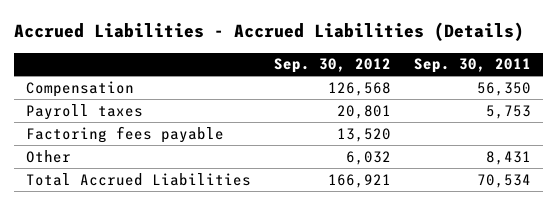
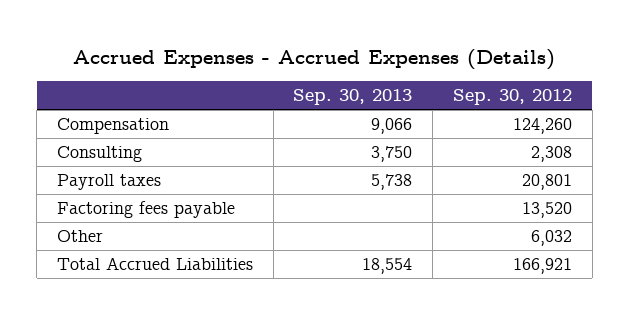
- Accrued Liabilities - Accrued Liabilities (Details)
+ Accrued Expenses - Accrued Expenses (Details)
- | Sep. 30, 2012 | Sep. 30, 2011
+ | Sep. 30, 2013 | Sep. 30, 2012
- Compensation | 126,568 | 56,350
+ Compensation | 9,066 | 124,260
+ Consulting | 3,750 | 2,308

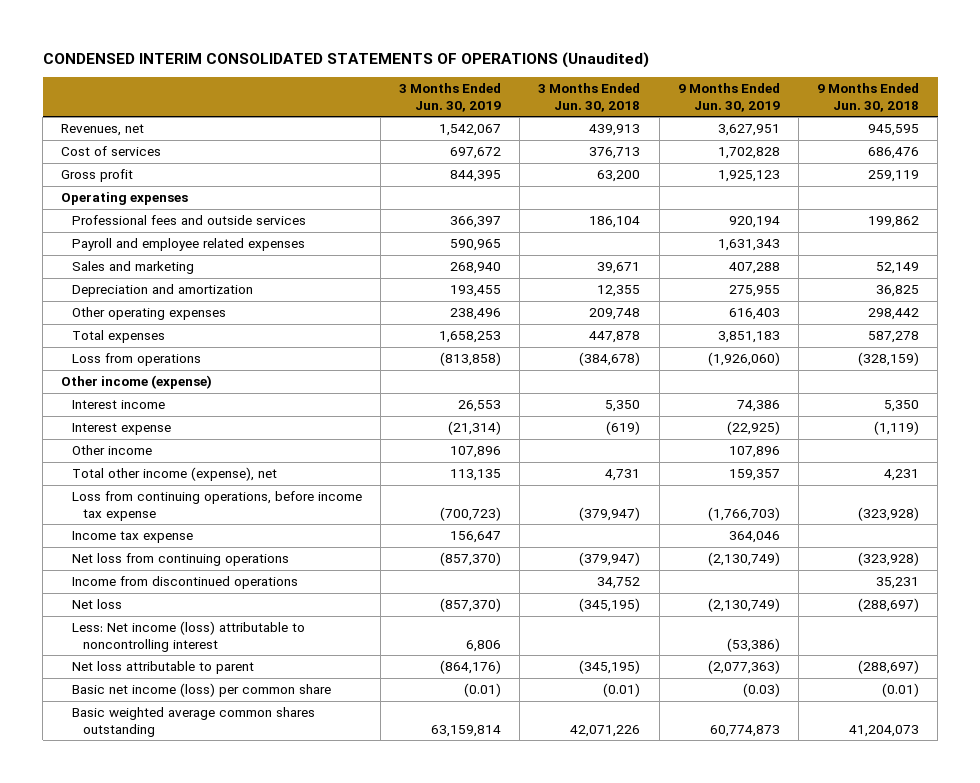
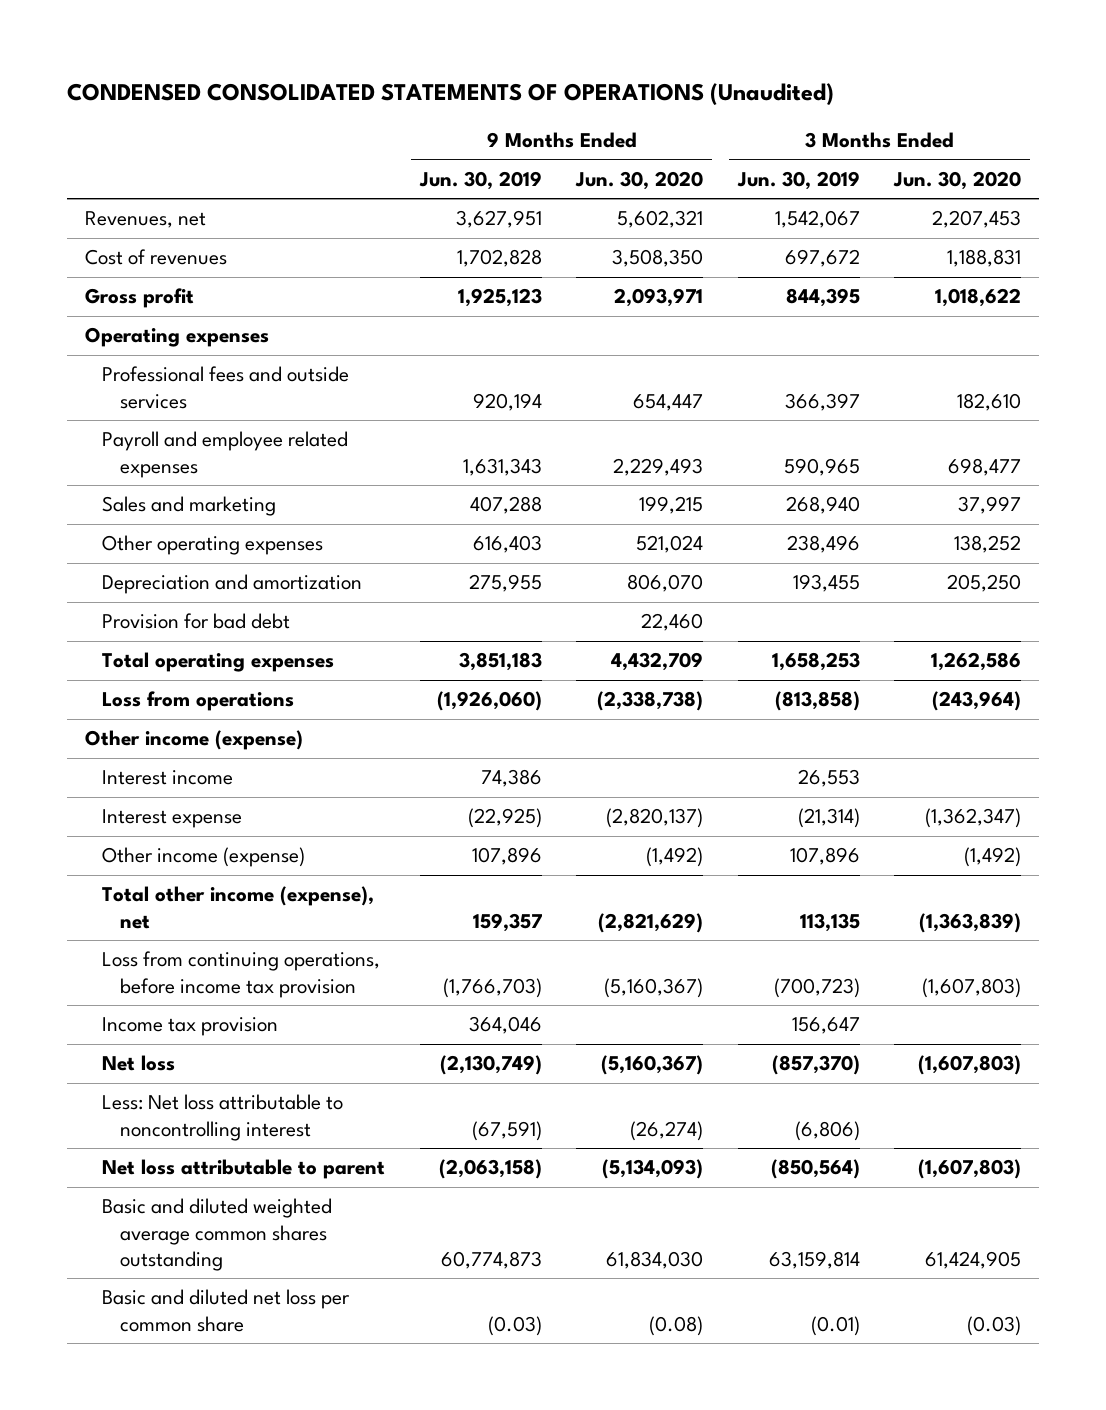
- CONDENSED INTERIM CONSOLIDATED STATEMENTS OF OPERATIONS (Unaudited)
+ CONDENSED CONSOLIDATED STATEMENTS OF OPERATIONS (Unaudited)
- | 3 Months Ended Jun. 30, 2019 | 3 Months Ended Jun. 30, 2018 | 9 Months Ended Jun. 30, 2019 | 9 Months Ended Jun. 30, 2018
+ | 9 Months Ended Jun. 30, 2019 | 9 Months Ended Jun. 30, 2020 | 3 Months Ended Jun. 30, 2019 | 3 Months Ended Jun. 30, 2020
- Cost of services | 697,672 | 376,713 | 1,702,828 | 686,476
+ Cost of revenues | 1,702,828 | 3,508,350 | 697,672 | 1,188,831
- Total expenses | 1,658,253 | 447,878 | 3,851,183 | 587,278
moved down: Depreciation and amortization | 275,955 | 806,070 | 193,455 | 205,250
+ Provision for bad debt | | 22,460 | |
+ Total operating expenses | 3,851,183 | 4,432,709 | 1,658,253 | 1,262,586
- Other income | 107,896 | | 107,896 |
+ Other income (expense) | 107,896 | (1,492) | 107,896 | (1,492)
- Loss from continuing operations, before income tax expense | (700,723) | (379,947) | (1,766,703) | (323,928)
- Income tax expense | 156,647 | | 364,046 |
- Net loss from continuing operations | (857,370) | (379,947) | (2,130,749) | (323,928)
- Income from discontinued operations | | 34,752 | | 35,231
+ Loss from continuing operations, before income tax provision | (1,766,703) | (5,160,367) | (700,723) | (1,607,803)
+ Income tax provision | 364,046 | | 156,647 |
- Less: Net income (loss) attributable to noncontrolling interest | 6,806 | | (53,386) |
- Net loss attributable to parent | (864,176) | (345,195) | (2,077,363) | (288,697)
- Basic net income (loss) per common share | (0.01) | (0.01) | (0.03) | (0.01)
- Basic weighted average common shares outstanding | 63,159,814 | 42,071,226 | 60,774,873 | 41,204,073
+ Less: Net loss attributable to noncontrolling interest | (67,591) | (26,274) | (6,806) |
+ Net loss attributable to parent | (2,063,158) | (5,134,093) | (850,564) | (1,607,803)
+ Basic and diluted weighted average common shares outstanding | 60,774,873 | 61,834,030 | 63,159,814 | 61,424,905
+ Basic and diluted net loss per common share | (0.03) | (0.08) | (0.01) | (0.03)

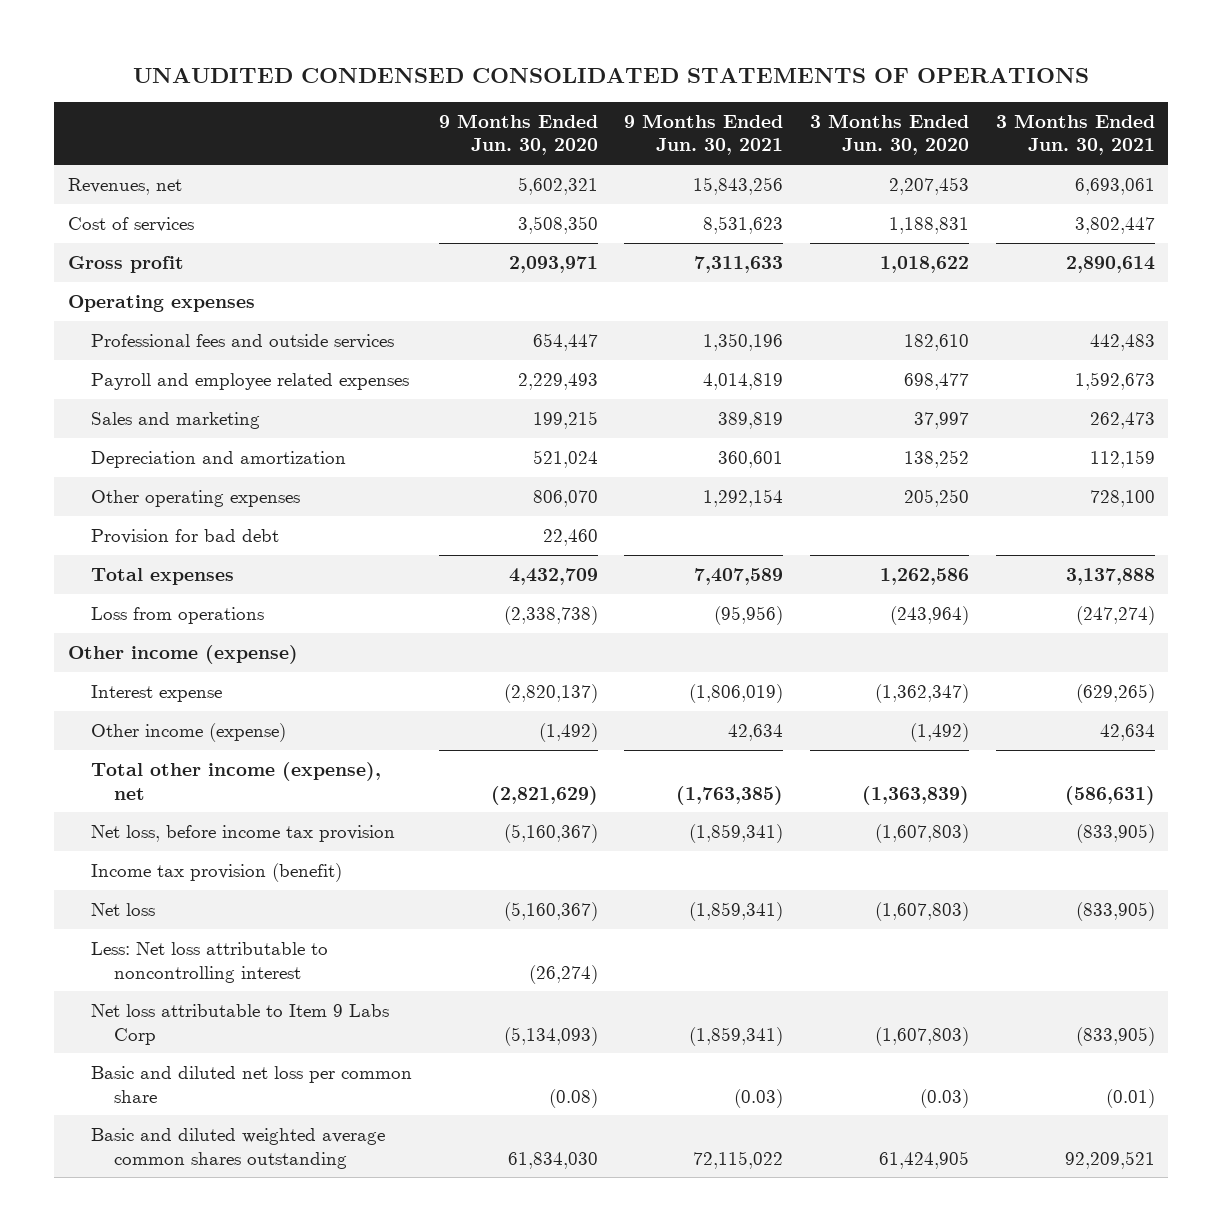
- CONDENSED CONSOLIDATED STATEMENTS OF OPERATIONS (Unaudited)
+ UNAUDITED CONDENSED CONSOLIDATED STATEMENTS OF OPERATIONS
- | 9 Months Ended Jun. 30, 2019 | 9 Months Ended Jun. 30, 2020 | 3 Months Ended Jun. 30, 2019 | 3 Months Ended Jun. 30, 2020
+ | 9 Months Ended Jun. 30, 2020 | 9 Months Ended Jun. 30, 2021 | 3 Months Ended Jun. 30, 2020 | 3 Months Ended Jun. 30, 2021
- Cost of revenues | 1,702,828 | 3,508,350 | 697,672 | 1,188,831
+ Cost of services | 3,508,350 | 8,531,623 | 1,188,831 | 3,802,447
- Other operating expenses | 616,403 | 521,024 | 238,496 | 138,252
- Depreciation and amortization | 275,955 | 806,070 | 193,455 | 205,250
+ Depreciation and amortization | 521,024 | 360,601 | 138,252 | 112,159
+ Other operating expenses | 806,070 | 1,292,154 | 205,250 | 728,100
- Total operating expenses | 3,851,183 | 4,432,709 | 1,658,253 | 1,262,586
+ Total expenses | 4,432,709 | 7,407,589 | 1,262,586 | 3,137,888
- Interest income | 74,386 | | 26,553 |
- Loss from continuing operations, before income tax provision | (1,766,703) | (5,160,367) | (700,723) | (1,607,803)
- Income tax provision | 364,046 | | 156,647 |
+ Net loss, before income tax provision | (5,160,367) | (1,859,341) | (1,607,803) | (833,905)
+ Income tax provision (benefit)
- Net loss attributable to parent | (2,063,158) | (5,134,093) | (850,564) | (1,607,803)
+ Net loss attributable to Item 9 Labs Corp | (5,134,093) | (1,859,341) | (1,607,803) | (833,905)
moved down: Basic and diluted weighted average common shares outstanding | 61,834,030 | 72,115,022 | 61,424,905 | 92,209,521

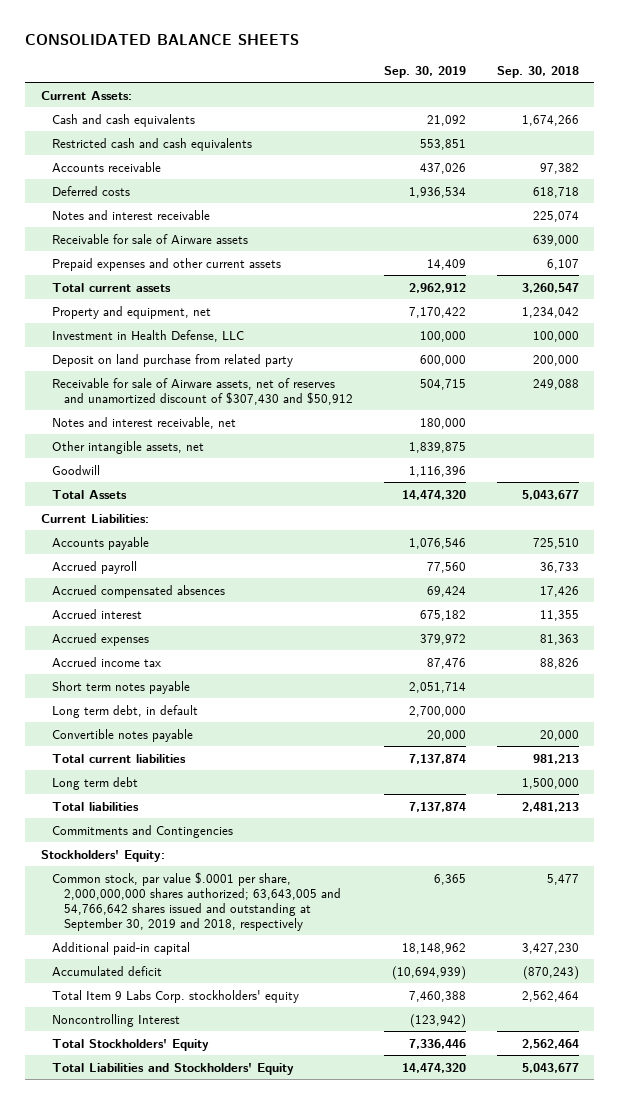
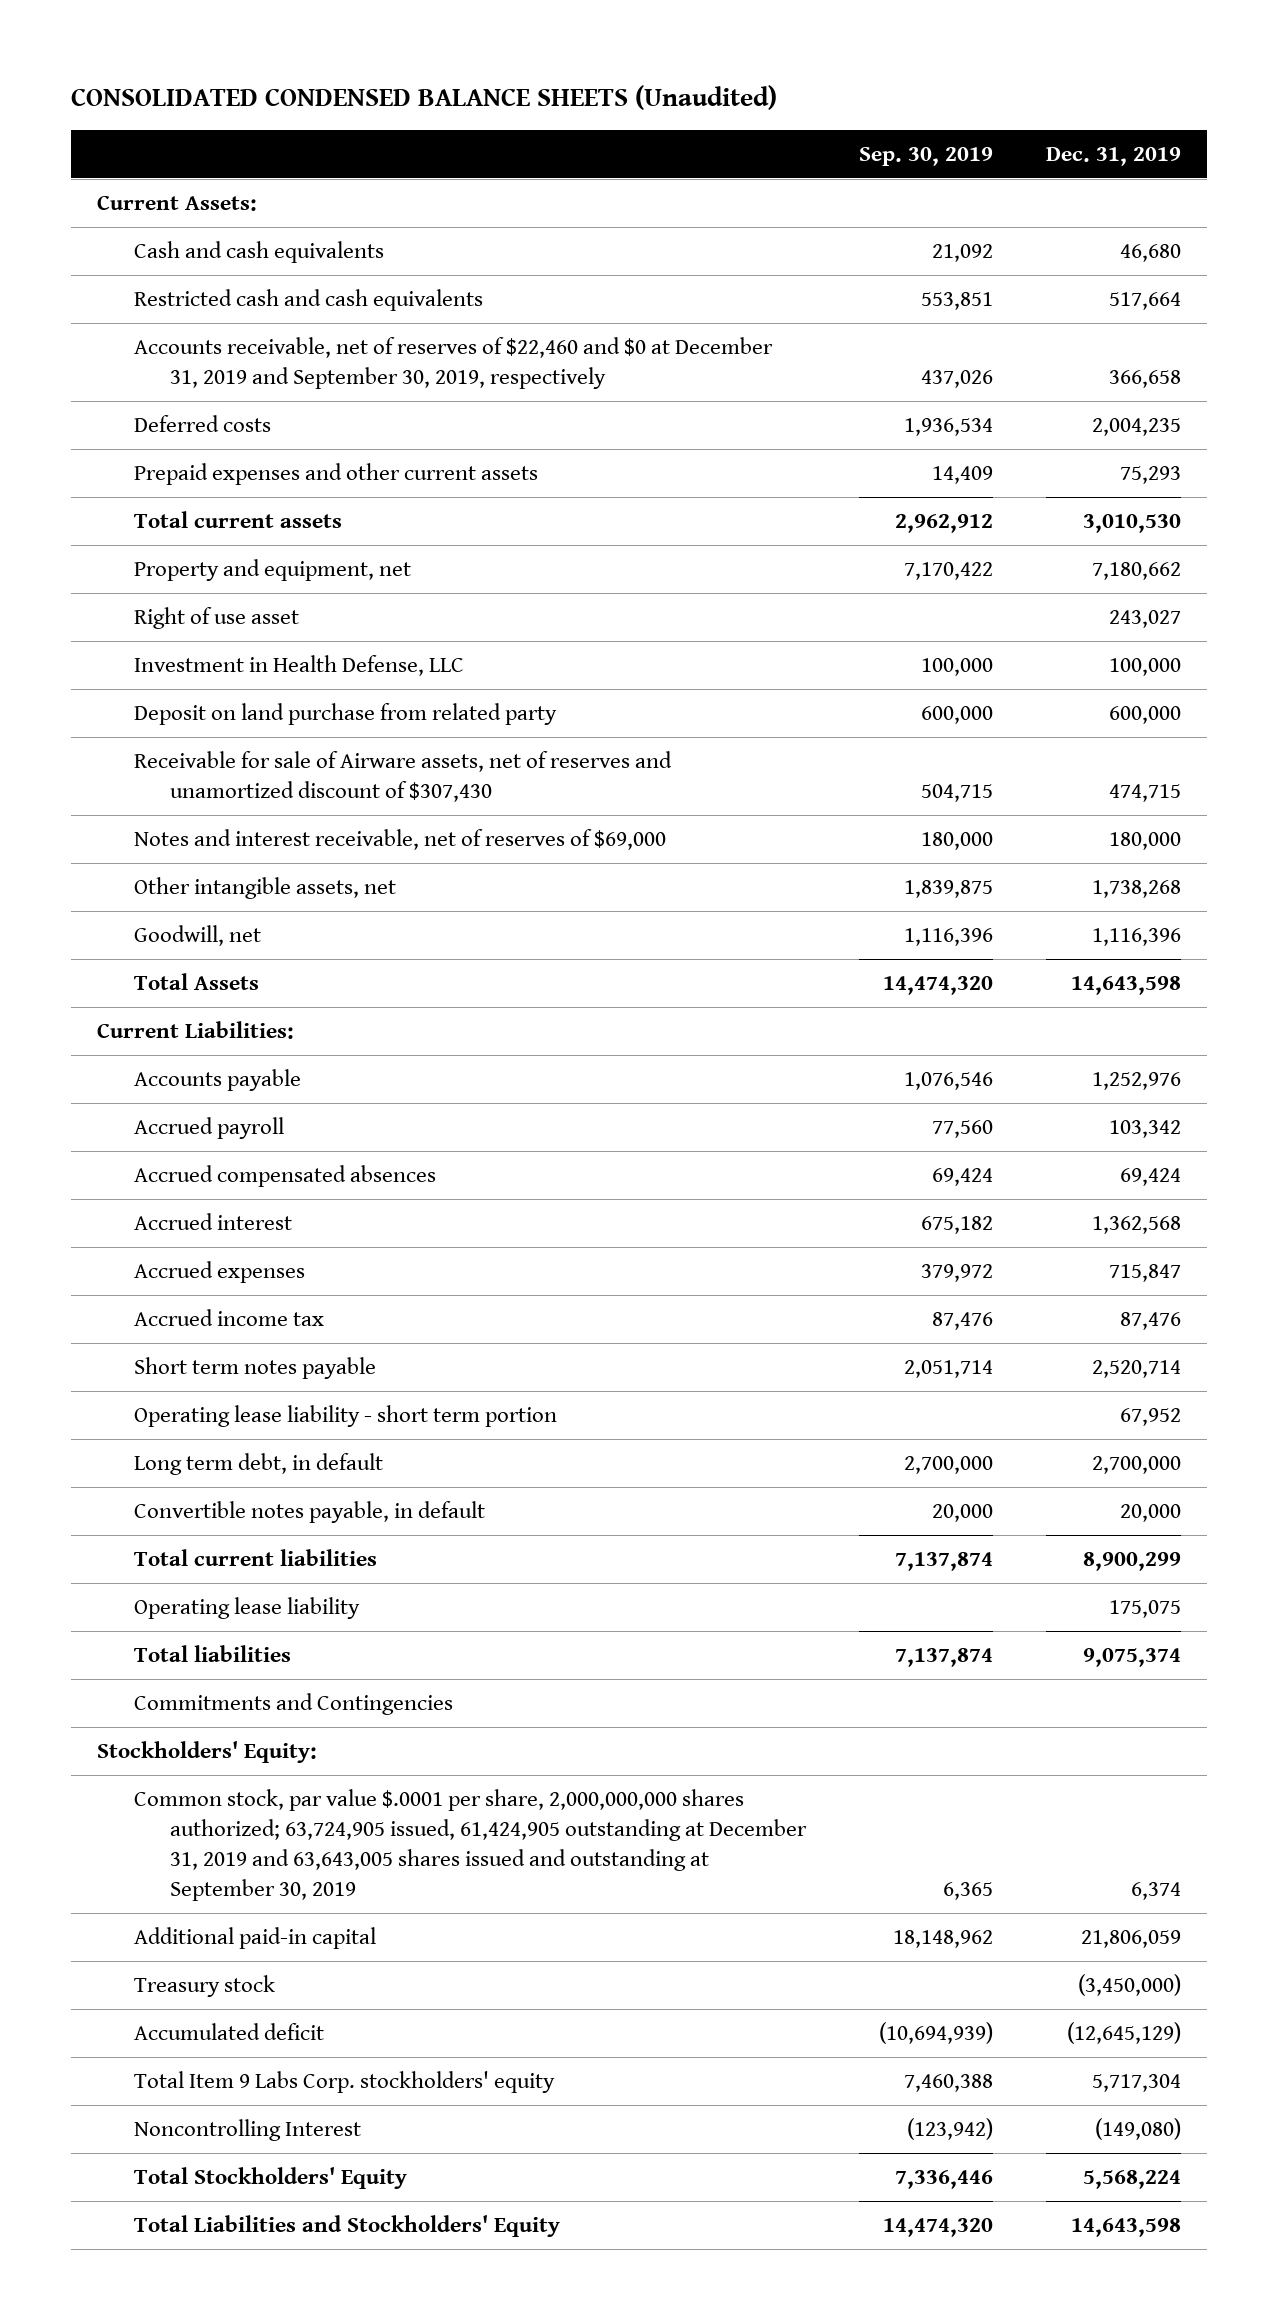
- CONSOLIDATED BALANCE SHEETS
+ CONSOLIDATED CONDENSED BALANCE SHEETS (Unaudited)
- | Sep. 30, 2019 | Sep. 30, 2018
+ | Sep. 30, 2019 | Dec. 31, 2019
- Accounts receivable | 437,026 | 97,382
+ Accounts receivable, net of reserves of $22,460 and $0 at December 31, 2019 and September 30, 2019, respectively | 437,026 | 366,658
- Notes and interest receivable | | 225,074
- Receivable for sale of Airware assets | | 639,000
+ Right of use asset | | 243,027
- Receivable for sale of Airware assets, net of reserves and unamortized discount of $307,430 and $50,912 | 504,715 | 249,088
- Notes and interest receivable, net | 180,000 |
+ Receivable for sale of Airware assets, net of reserves and unamortized discount of $307,430 | 504,715 | 474,715
+ Notes and interest receivable, net of reserves of $69,000 | 180,000 | 180,000
- Goodwill | 1,116,396 |
+ Goodwill, net | 1,116,396 | 1,116,396
+ Operating lease liability - short term portion | | 67,952
- Convertible notes payable | 20,000 | 20,000
+ Convertible notes payable, in default | 20,000 | 20,000
- Long term debt | | 1,500,000
+ Operating lease liability | | 175,075
- Common stock, par value $.0001 per share, 2,000,000,000 shares authorized; 63,643,005 and 54,766,642 shares issued and outstanding at September 30, 2019 and 2018, respectively | 6,365 | 5,477
+ Common stock, par value $.0001 per share, 2,000,000,000 shares authorized; 63,724,905 issued, 61,424,905 outstanding at December 31, 2019 and 63,643,005 shares issued and outstanding at September 30, 2019 | 6,365 | 6,374
+ Treasury stock | | (3,450,000)

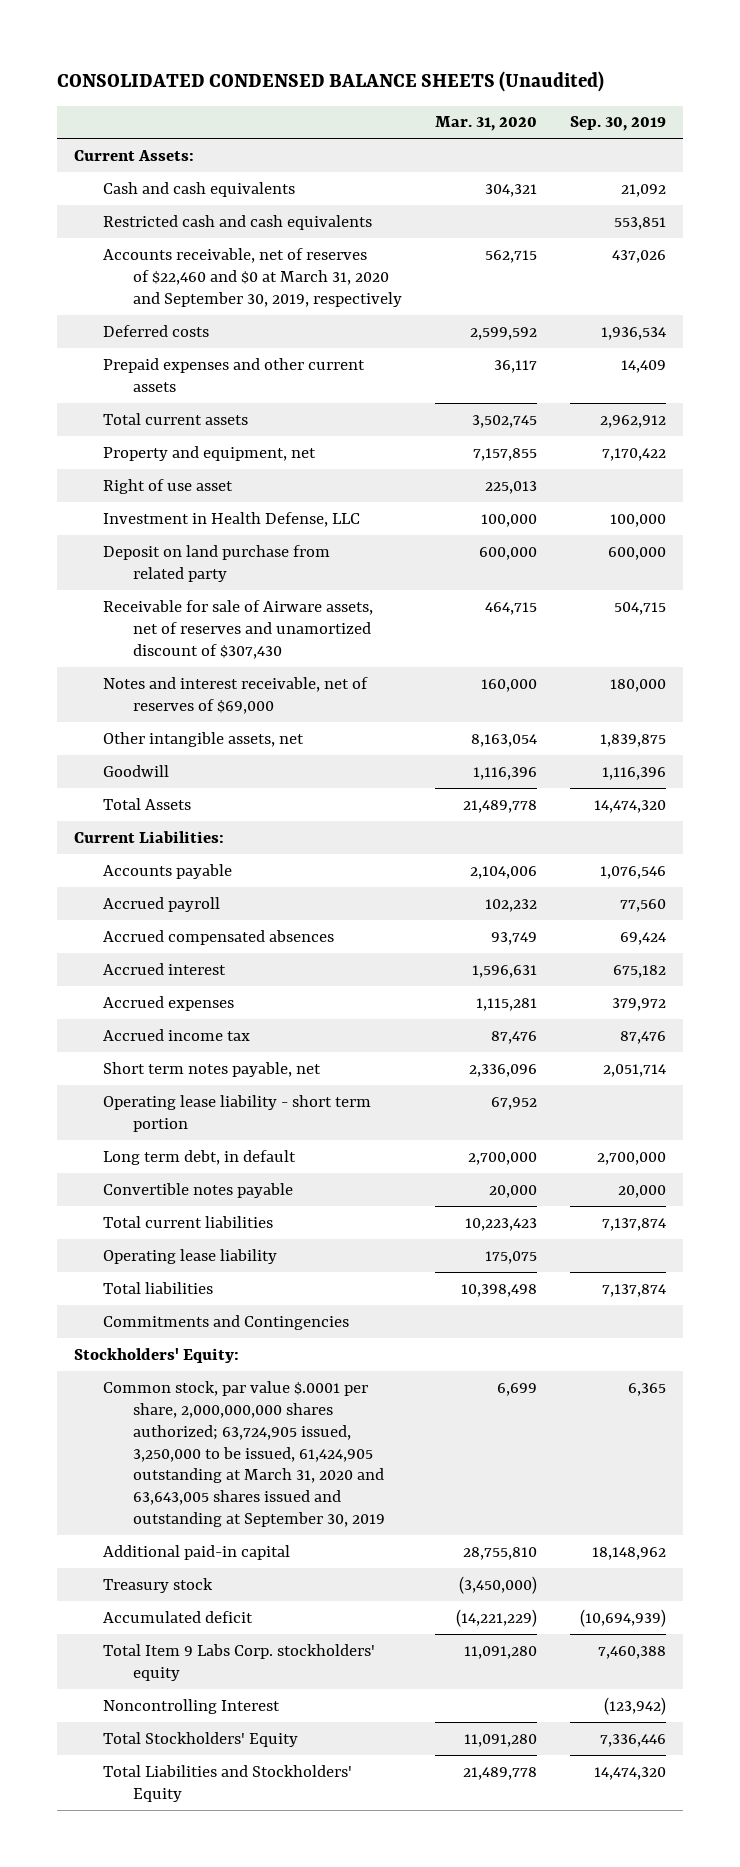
- | Sep. 30, 2019 | Dec. 31, 2019
+ | Mar. 31, 2020 | Sep. 30, 2019
- Accounts receivable, net of reserves of $22,460 and $0 at December 31, 2019 and September 30, 2019, respectively | 437,026 | 366,658
+ Accounts receivable, net of reserves of $22,460 and $0 at March 31, 2020 and September 30, 2019, respectively | 562,715 | 437,026
- Goodwill, net | 1,116,396 | 1,116,396
+ Goodwill | 1,116,396 | 1,116,396
- Short term notes payable | 2,051,714 | 2,520,714
+ Short term notes payable, net | 2,336,096 | 2,051,714
- Convertible notes payable, in default | 20,000 | 20,000
+ Convertible notes payable | 20,000 | 20,000
- Common stock, par value $.0001 per share, 2,000,000,000 shares authorized; 63,724,905 issued, 61,424,905 outstanding at December 31, 2019 and 63,643,005 shares issued and outstanding at September 30, 2019 | 6,365 | 6,374
+ Common stock, par value $.0001 per share, 2,000,000,000 shares authorized; 63,724,905 issued, 3,250,000 to be issued, 61,424,905 outstanding at March 31, 2020 and 63,643,005 shares issued and outstanding at September 30, 2019 | 6,699 | 6,365

